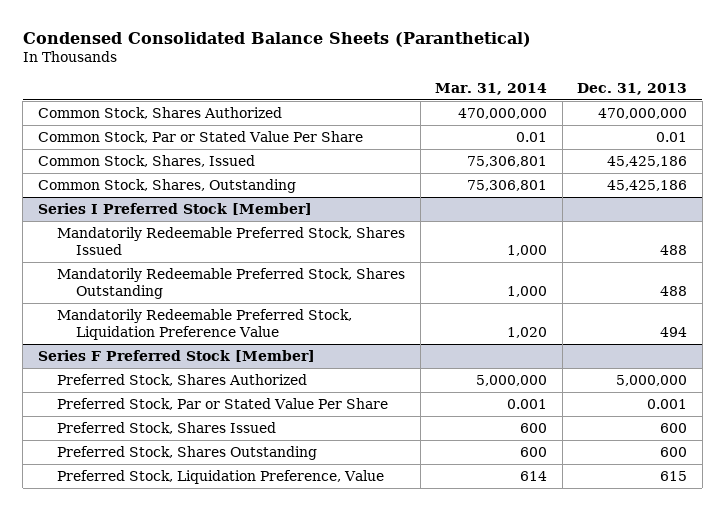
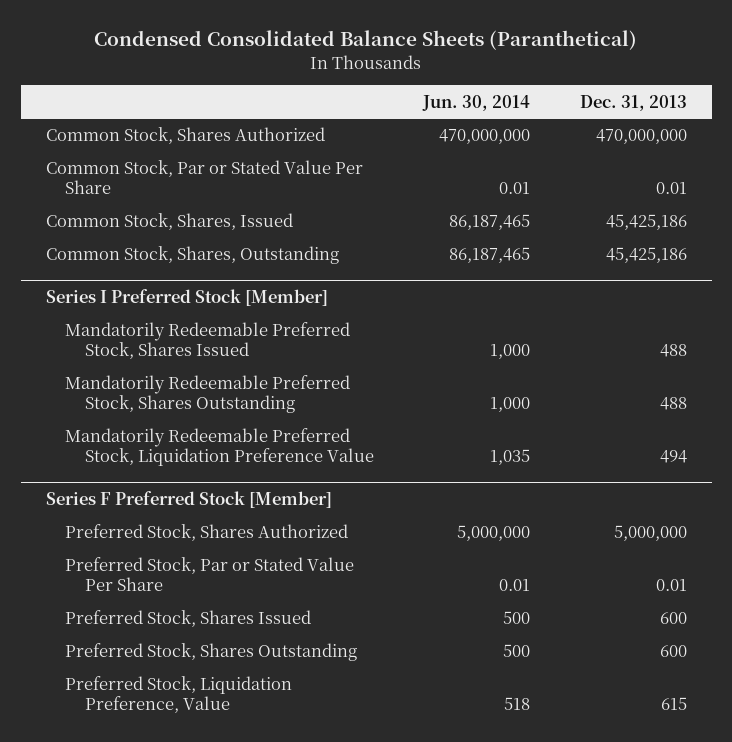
- | Mar. 31, 2014 | Dec. 31, 2013
+ | Jun. 30, 2014 | Dec. 31, 2013
@ Series F Preferred Stock [Member]
- Preferred Stock, Par or Stated Value Per Share | 0.001 | 0.001
+ Preferred Stock, Par or Stated Value Per Share | 0.01 | 0.01

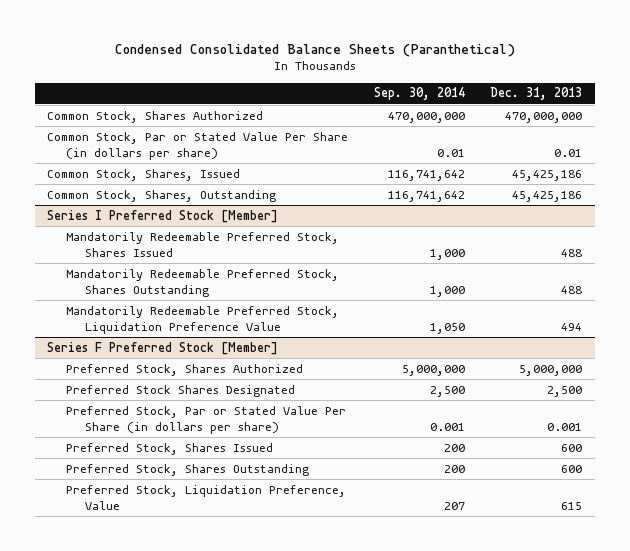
- | Jun. 30, 2014 | Dec. 31, 2013
+ | Sep. 30, 2014 | Dec. 31, 2013
- Common Stock, Par or Stated Value Per Share | 0.01 | 0.01
+ Common Stock, Par or Stated Value Per Share (in dollars per share) | 0.01 | 0.01
@ Series F Preferred Stock [Member]
- Preferred Stock, Par or Stated Value Per Share | 0.01 | 0.01
+ Preferred Stock Shares Designated | 2,500 | 2,500
+ Preferred Stock, Par or Stated Value Per Share (in dollars per share) | 0.001 | 0.001

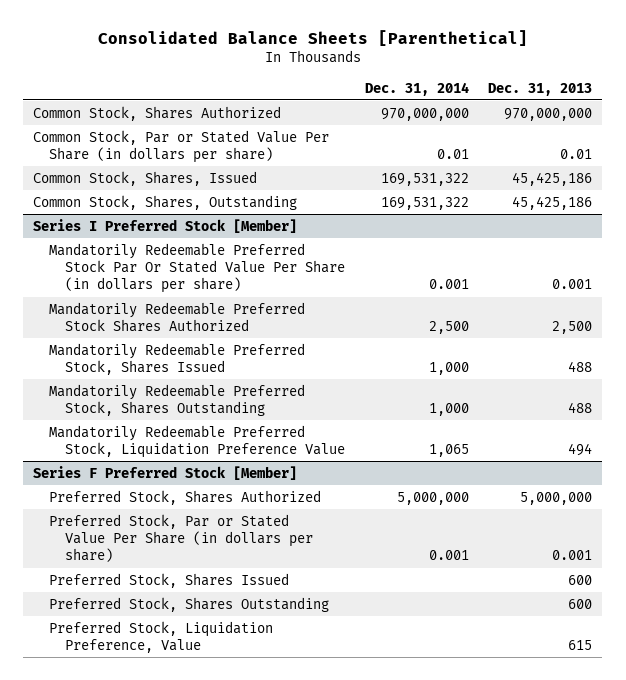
- Condensed Consolidated Balance Sheets (Paranthetical)
+ Consolidated Balance Sheets [Parenthetical]
- | Sep. 30, 2014 | Dec. 31, 2013
+ | Dec. 31, 2014 | Dec. 31, 2013
- Common Stock, Shares Authorized | 470,000,000 | 470,000,000
+ Common Stock, Shares Authorized | 970,000,000 | 970,000,000
@ Series I Preferred Stock [Member]
+ Mandatorily Redeemable Preferred Stock Par Or Stated Value Per Share (in dollars per share) | 0.001 | 0.001
+ Mandatorily Redeemable Preferred Stock Shares Authorized | 2,500 | 2,500
@ Series F Preferred Stock [Member]
- Preferred Stock Shares Designated | 2,500 | 2,500

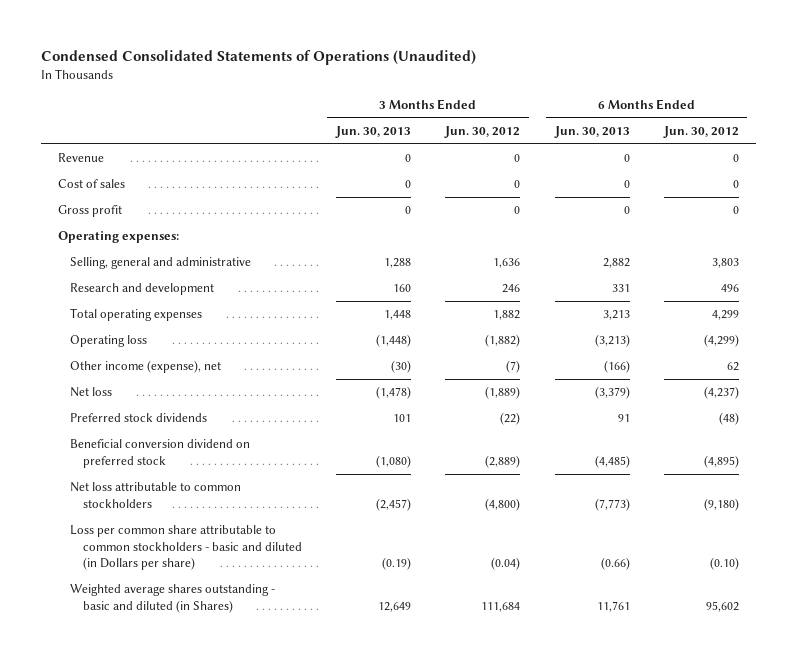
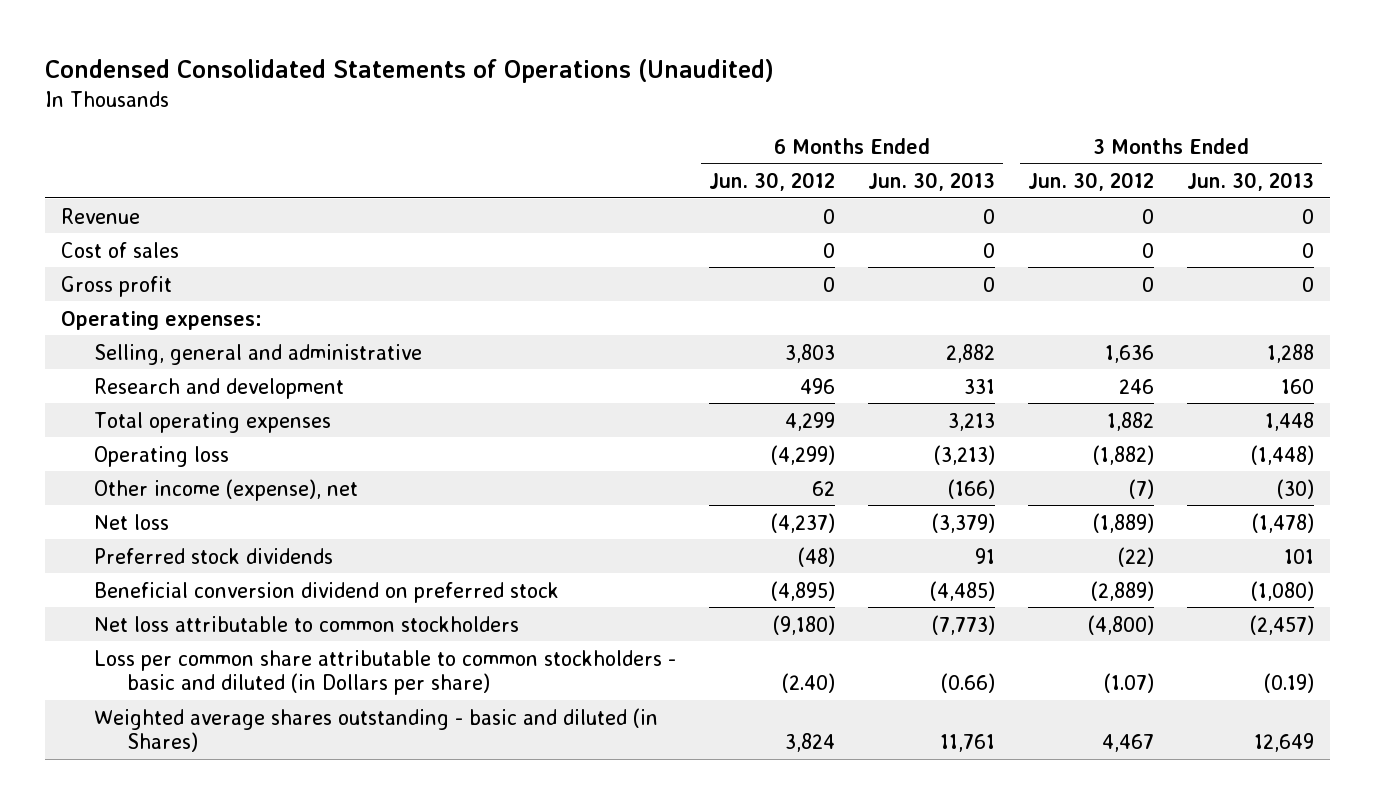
- | 3 Months Ended Jun. 30, 2013 | 3 Months Ended Jun. 30, 2012 | 6 Months Ended Jun. 30, 2013 | 6 Months Ended Jun. 30, 2012
+ | 6 Months Ended Jun. 30, 2012 | 6 Months Ended Jun. 30, 2013 | 3 Months Ended Jun. 30, 2012 | 3 Months Ended Jun. 30, 2013
- Loss per common share attributable to common stockholders - basic and diluted (in Dollars per share) | (0.19) | (0.04) | (0.66) | (0.10)
- Weighted average shares outstanding - basic and diluted (in Shares) | 12,649 | 111,684 | 11,761 | 95,602
+ Loss per common share attributable to common stockholders - basic and diluted (in Dollars per share) | (2.40) | (0.66) | (1.07) | (0.19)
+ Weighted average shares outstanding - basic and diluted (in Shares) | 3,824 | 11,761 | 4,467 | 12,649

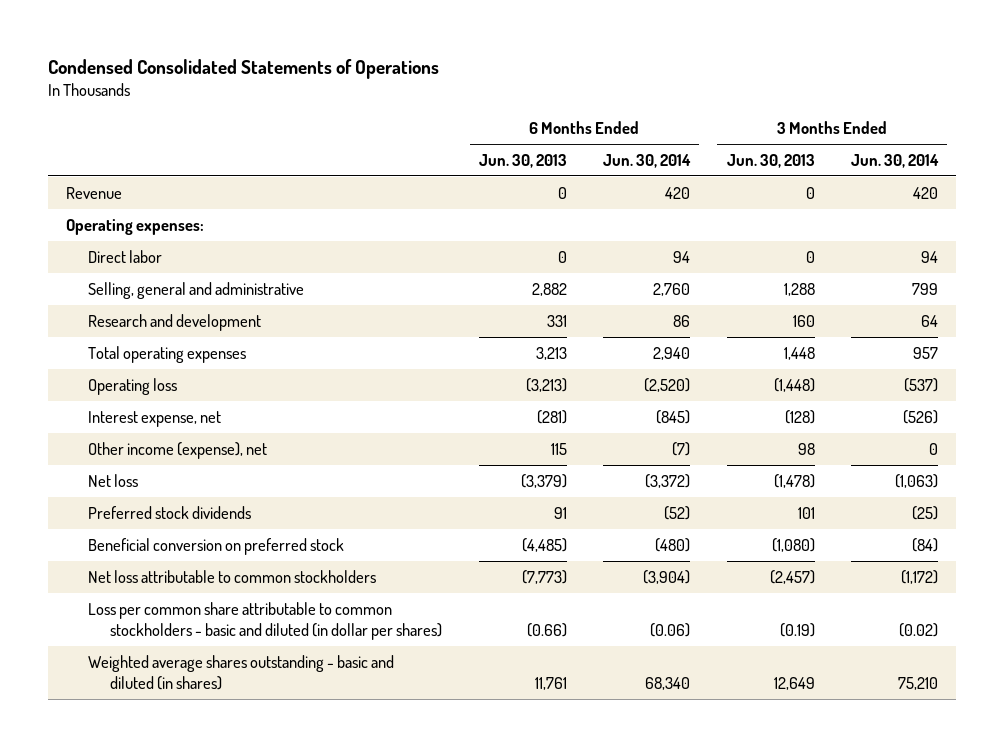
- Condensed Consolidated Statements of Operations (Unaudited)
+ Condensed Consolidated Statements of Operations
- | 6 Months Ended Jun. 30, 2012 | 6 Months Ended Jun. 30, 2013 | 3 Months Ended Jun. 30, 2012 | 3 Months Ended Jun. 30, 2013
+ | 6 Months Ended Jun. 30, 2013 | 6 Months Ended Jun. 30, 2014 | 3 Months Ended Jun. 30, 2013 | 3 Months Ended Jun. 30, 2014
- Cost of sales | 0 | 0 | 0 | 0
- Gross profit | 0 | 0 | 0 | 0
+ Direct labor | 0 | 94 | 0 | 94
- Other income (expense), net | 62 | (166) | (7) | (30)
+ Interest expense, net | (281) | (845) | (128) | (526)
+ Other income (expense), net | 115 | (7) | 98 | 0
- Beneficial conversion dividend on preferred stock | (4,895) | (4,485) | (2,889) | (1,080)
+ Beneficial conversion on preferred stock | (4,485) | (480) | (1,080) | (84)
- Loss per common share attributable to common stockholders - basic and diluted (in Dollars per share) | (2.40) | (0.66) | (1.07) | (0.19)
- Weighted average shares outstanding - basic and diluted (in Shares) | 3,824 | 11,761 | 4,467 | 12,649
+ Loss per common share attributable to common stockholders - basic and diluted (in dollar per shares) | (0.66) | (0.06) | (0.19) | (0.02)
+ Weighted average shares outstanding - basic and diluted (in shares) | 11,761 | 68,340 | 12,649 | 75,210

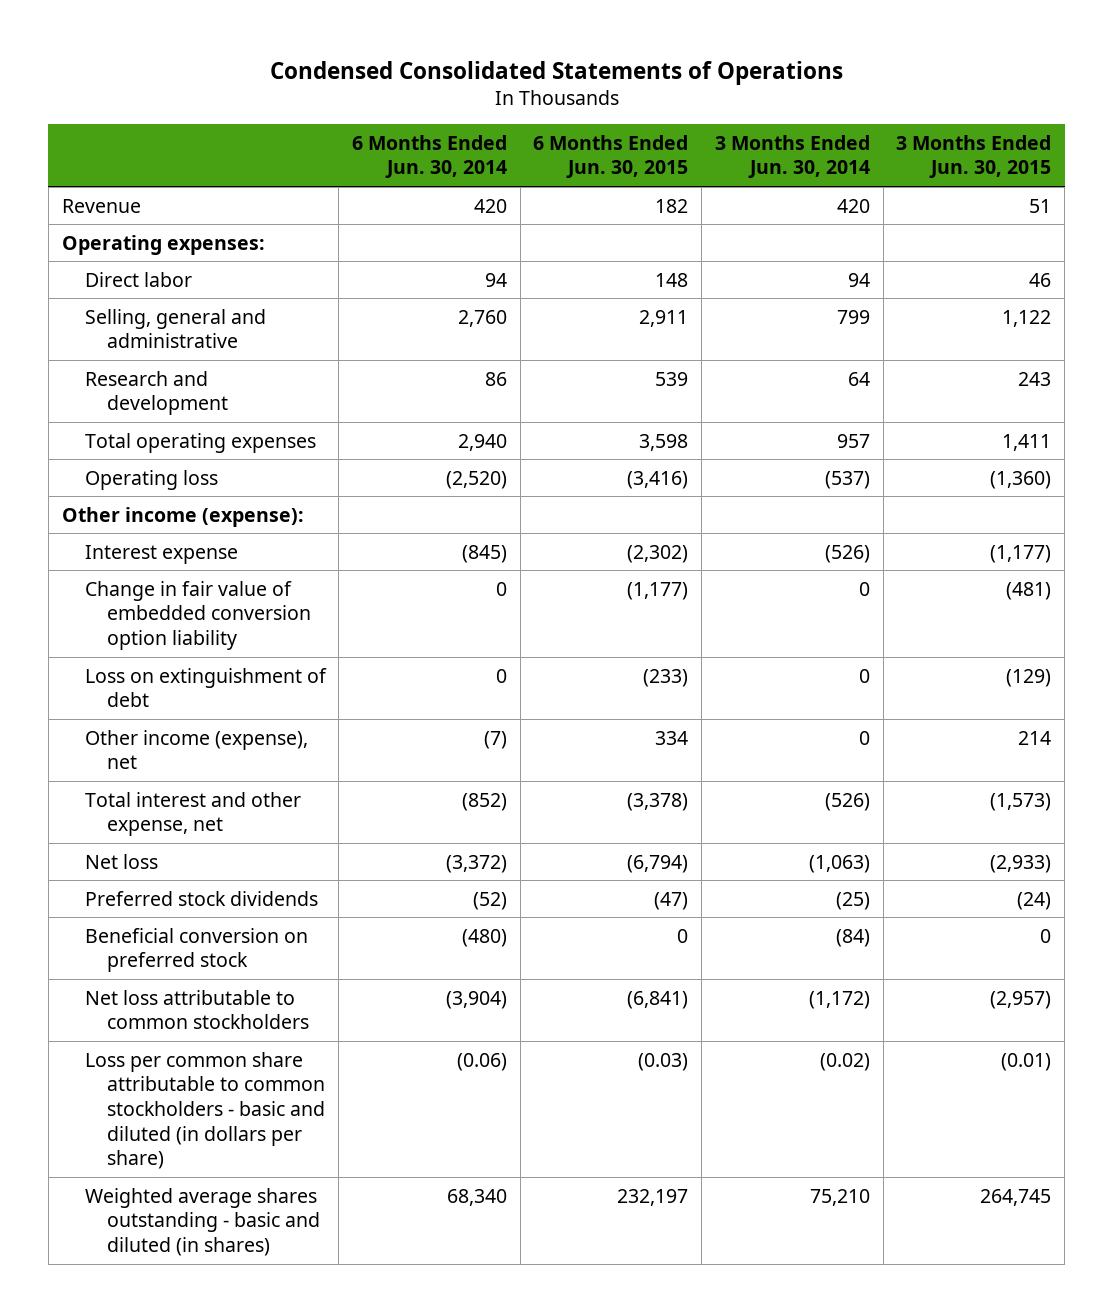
- | 6 Months Ended Jun. 30, 2013 | 6 Months Ended Jun. 30, 2014 | 3 Months Ended Jun. 30, 2013 | 3 Months Ended Jun. 30, 2014
+ | 6 Months Ended Jun. 30, 2014 | 6 Months Ended Jun. 30, 2015 | 3 Months Ended Jun. 30, 2014 | 3 Months Ended Jun. 30, 2015
- Interest expense, net | (281) | (845) | (128) | (526)
+ Other income (expense):
+ Interest expense | (845) | (2,302) | (526) | (1,177)
+ Change in fair value of embedded conversion option liability | 0 | (1,177) | 0 | (481)
+ Loss on extinguishment of debt | 0 | (233) | 0 | (129)
+ Total interest and other expense, net | (852) | (3,378) | (526) | (1,573)
- Loss per common share attributable to common stockholders - basic and diluted (in dollar per shares) | (0.66) | (0.06) | (0.19) | (0.02)
+ Loss per common share attributable to common stockholders - basic and diluted (in dollars per share) | (0.06) | (0.03) | (0.02) | (0.01)

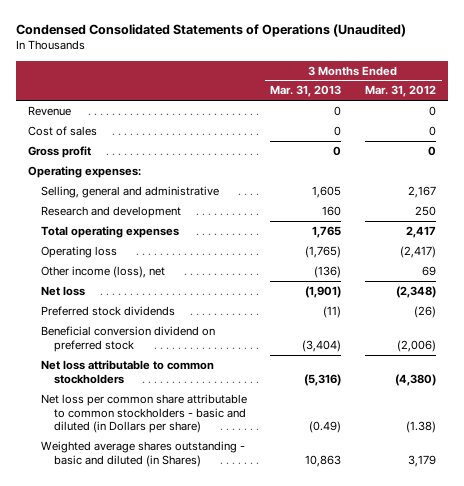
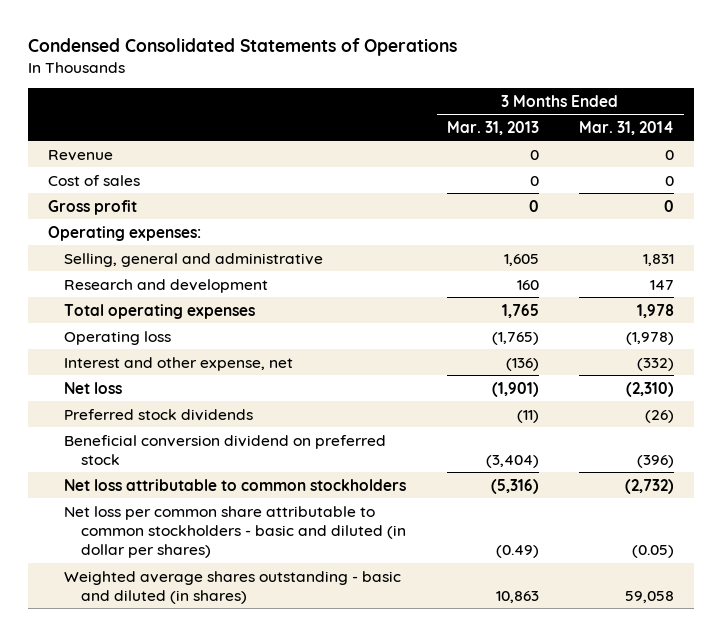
- Condensed Consolidated Statements of Operations (Unaudited)
+ Condensed Consolidated Statements of Operations
- | 3 Months Ended Mar. 31, 2013 | 3 Months Ended Mar. 31, 2012
+ | 3 Months Ended Mar. 31, 2013 | 3 Months Ended Mar. 31, 2014
- Other income (loss), net | (136) | 69
+ Interest and other expense, net | (136) | (332)
- Net loss per common share attributable to common stockholders - basic and diluted (in Dollars per share) | (0.49) | (1.38)
- Weighted average shares outstanding - basic and diluted (in Shares) | 10,863 | 3,179
+ Net loss per common share attributable to common stockholders - basic and diluted (in dollar per shares) | (0.49) | (0.05)
+ Weighted average shares outstanding - basic and diluted (in shares) | 10,863 | 59,058

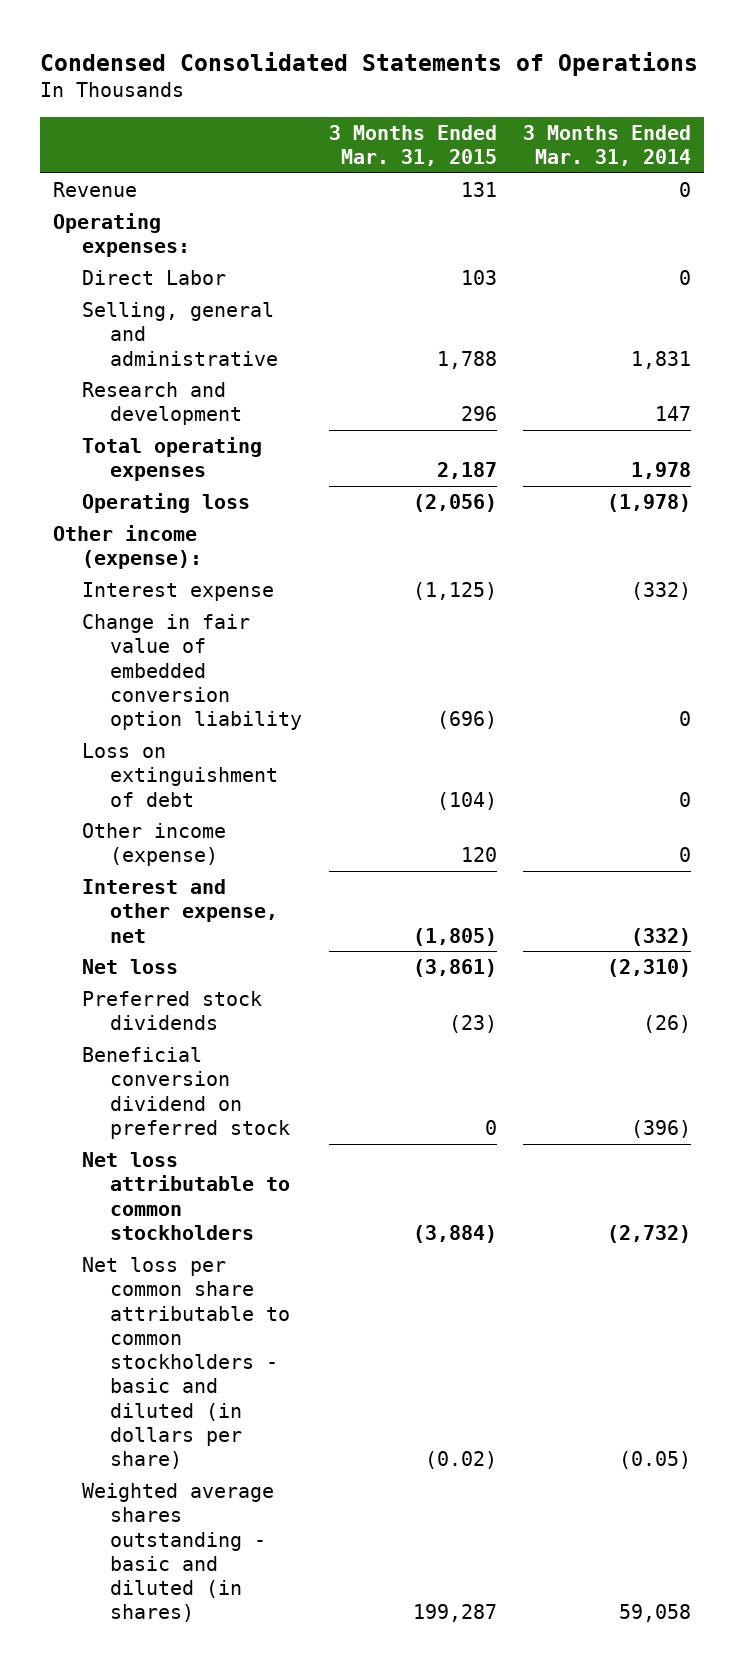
- | 3 Months Ended Mar. 31, 2013 | 3 Months Ended Mar. 31, 2014
+ | 3 Months Ended Mar. 31, 2015 | 3 Months Ended Mar. 31, 2014
- Cost of sales | 0 | 0
- Gross profit | 0 | 0
+ Direct Labor | 103 | 0
+ Other income (expense):
+ Interest expense | (1,125) | (332)
+ Change in fair value of embedded conversion option liability | (696) | 0
+ Loss on extinguishment of debt | (104) | 0
+ Other income (expense) | 120 | 0
- Net loss per common share attributable to common stockholders - basic and diluted (in dollar per shares) | (0.49) | (0.05)
+ Net loss per common share attributable to common stockholders - basic and diluted (in dollars per share) | (0.02) | (0.05)

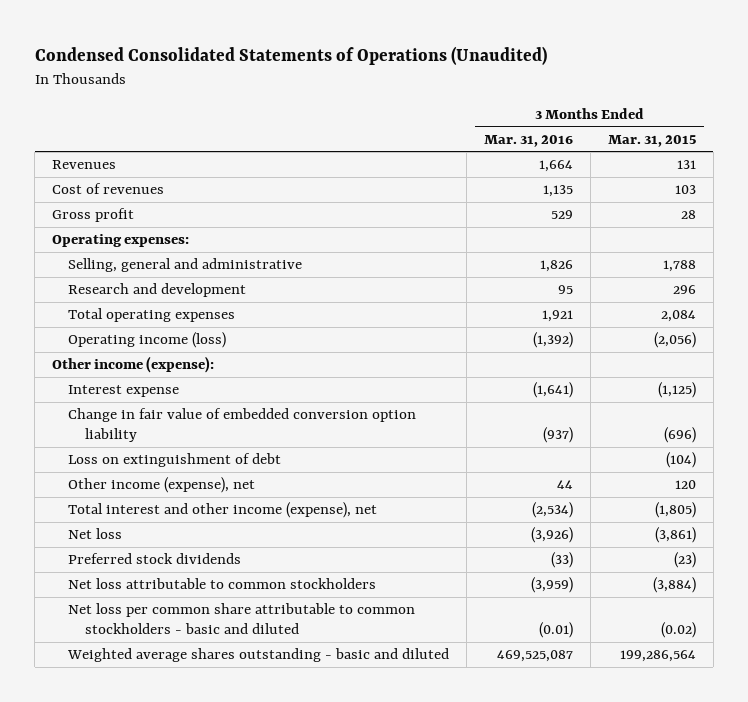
- Condensed Consolidated Statements of Operations
+ Condensed Consolidated Statements of Operations (Unaudited)
- | 3 Months Ended Mar. 31, 2015 | 3 Months Ended Mar. 31, 2014
+ | 3 Months Ended Mar. 31, 2016 | 3 Months Ended Mar. 31, 2015
- Revenue | 131 | 0
+ Revenues | 1,664 | 131
+ Cost of revenues | 1,135 | 103
+ Gross profit | 529 | 28
- Direct Labor | 103 | 0
- Total operating expenses | 2,187 | 1,978
- Operating loss | (2,056) | (1,978)
+ Total operating expenses | 1,921 | 2,084
+ Operating income (loss) | (1,392) | (2,056)
- Other income (expense) | 120 | 0
- Interest and other expense, net | (1,805) | (332)
+ Other income (expense), net | 44 | 120
+ Total interest and other income (expense), net | (2,534) | (1,805)
- Beneficial conversion dividend on preferred stock | 0 | (396)
- Net loss per common share attributable to common stockholders - basic and diluted (in dollars per share) | (0.02) | (0.05)
- Weighted average shares outstanding - basic and diluted (in shares) | 199,287 | 59,058
+ Net loss per common share attributable to common stockholders - basic and diluted | (0.01) | (0.02)
+ Weighted average shares outstanding - basic and diluted | 469,525,087 | 199,286,564

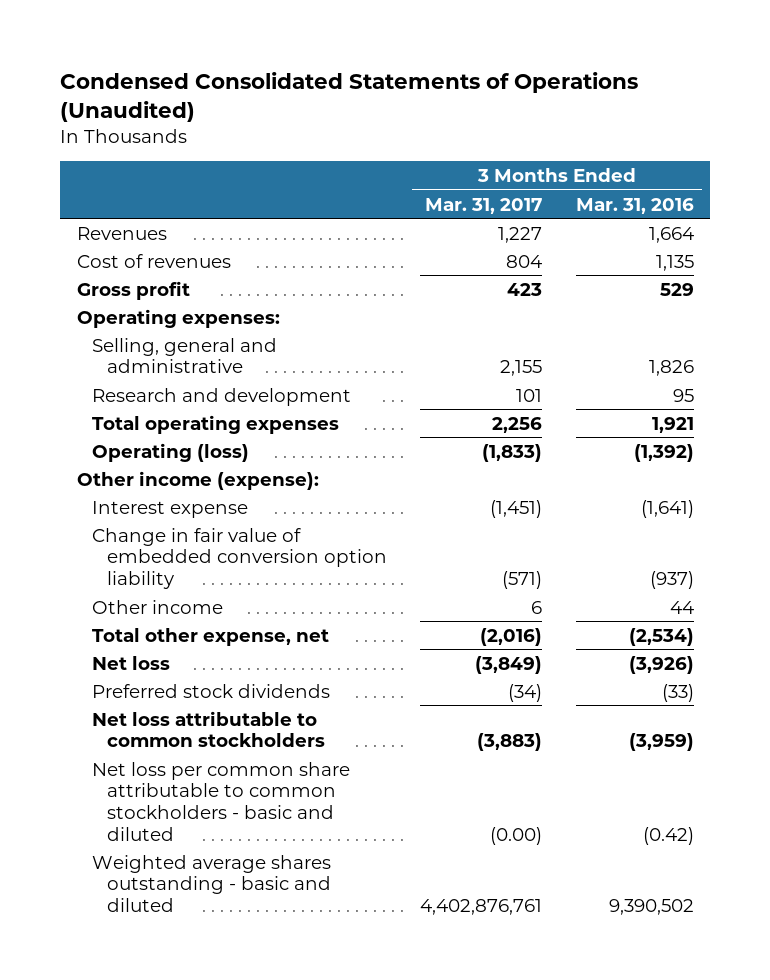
- | 3 Months Ended Mar. 31, 2016 | 3 Months Ended Mar. 31, 2015
+ | 3 Months Ended Mar. 31, 2017 | 3 Months Ended Mar. 31, 2016
- Operating income (loss) | (1,392) | (2,056)
+ Operating (loss) | (1,833) | (1,392)
- Loss on extinguishment of debt | | (104)
- Other income (expense), net | 44 | 120
- Total interest and other income (expense), net | (2,534) | (1,805)
+ Other income | 6 | 44
+ Total other expense, net | (2,016) | (2,534)
- Net loss per common share attributable to common stockholders - basic and diluted | (0.01) | (0.02)
- Weighted average shares outstanding - basic and diluted | 469,525,087 | 199,286,564
+ Net loss per common share attributable to common stockholders - basic and diluted | (0.00) | (0.42)
+ Weighted average shares outstanding - basic and diluted | 4,402,876,761 | 9,390,502

